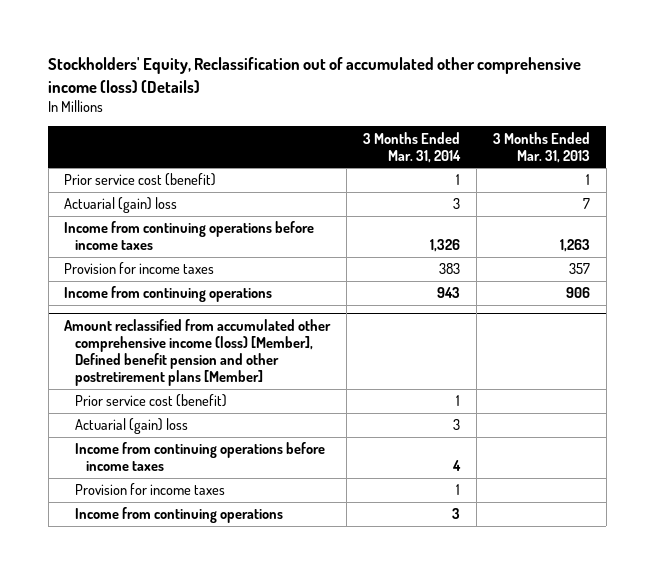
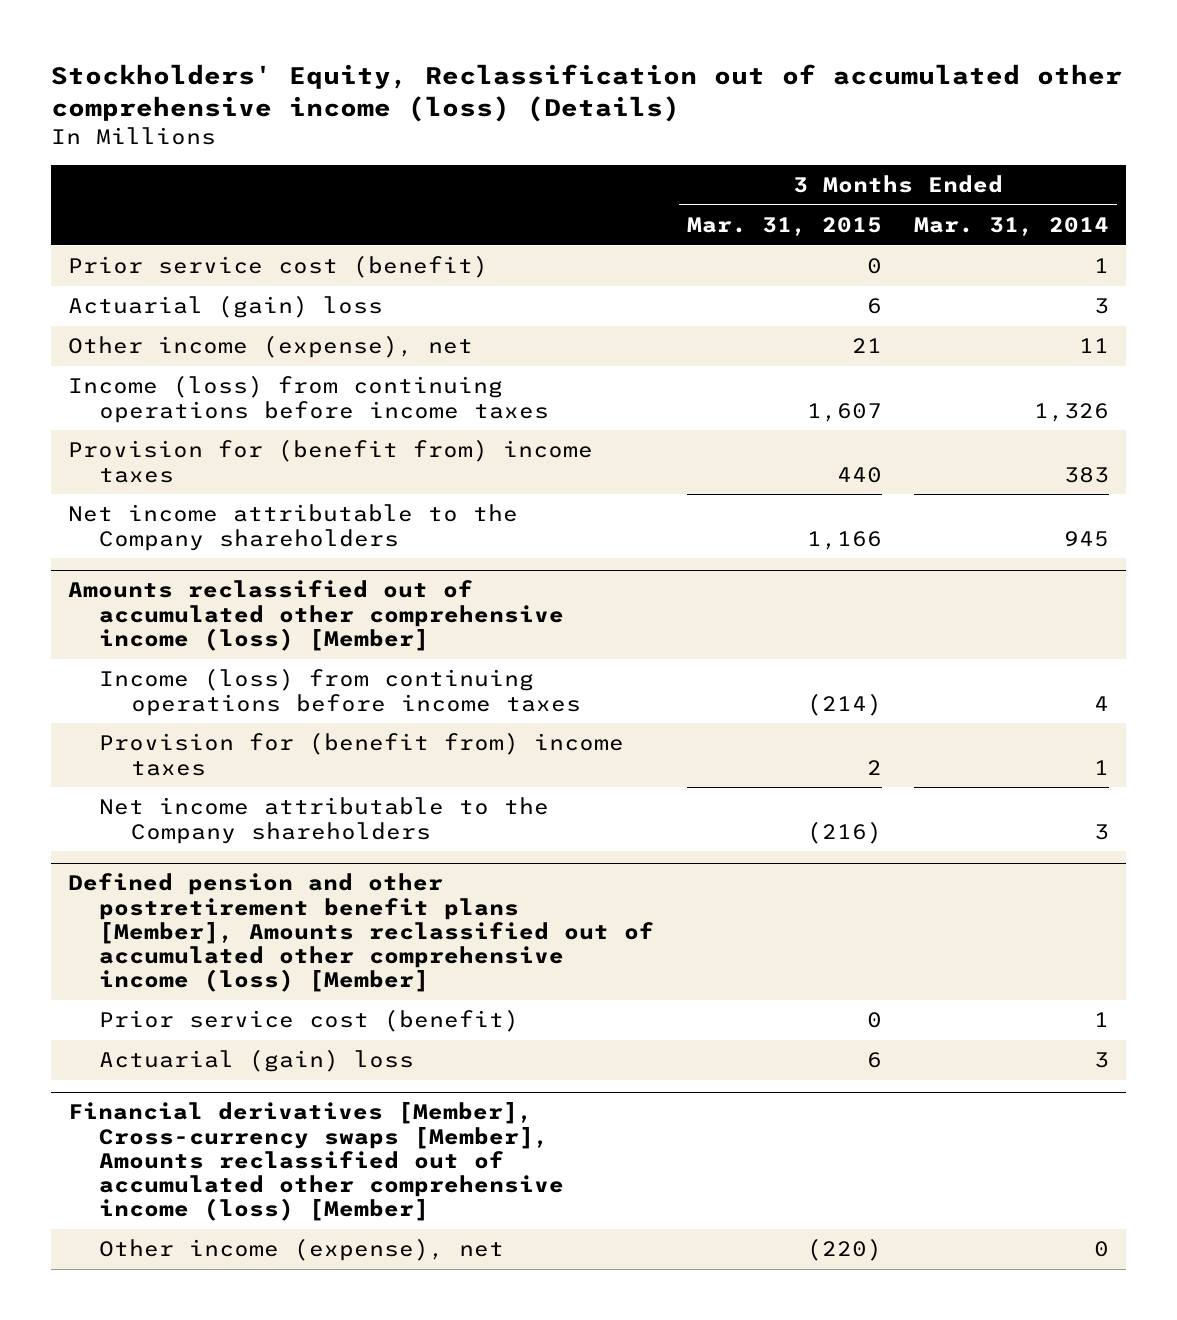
- | 3 Months Ended Mar. 31, 2014 | 3 Months Ended Mar. 31, 2013
+ | 3 Months Ended Mar. 31, 2015 | 3 Months Ended Mar. 31, 2014
- Income from continuing operations before income taxes | 1,326 | 1,263
- Provision for income taxes | 383 | 357
- Income from continuing operations | 943 | 906
- Amount reclassified from accumulated other comprehensive income (loss) [Member], Defined benefit pension and other postretirement plans [Member]
+ Other income (expense), net | 21 | 11
+ Income (loss) from continuing operations before income taxes | 1,607 | 1,326
+ Provision for (benefit from) income taxes | 440 | 383
+ Net income attributable to the Company shareholders | 1,166 | 945
+ Amounts reclassified out of accumulated other comprehensive income (loss) [Member]
+ Income (loss) from continuing operations before income taxes | (214) | 4
+ Provision for (benefit from) income taxes | 2 | 1
+ Net income attributable to the Company shareholders | (216) | 3
+ Defined pension and other postretirement benefit plans [Member], Amounts reclassified out of accumulated other comprehensive income (loss) [Member]
- Income from continuing operations before income taxes | 4 |
- Provision for income taxes | 1 |
- Income from continuing operations | 3 |
+ Financial derivatives [Member], Cross-currency swaps [Member], Amounts reclassified out of accumulated other comprehensive income (loss) [Member]
+ Other income (expense), net | (220) | 0

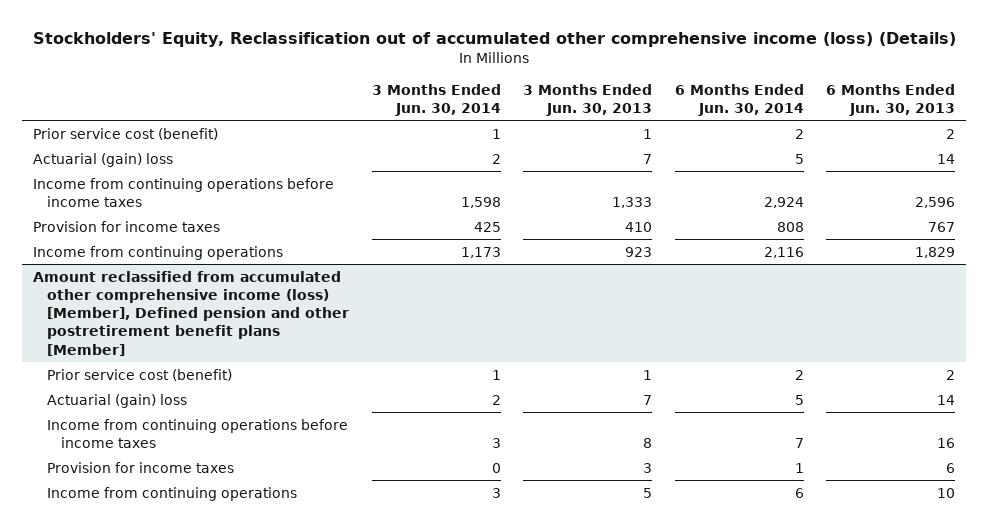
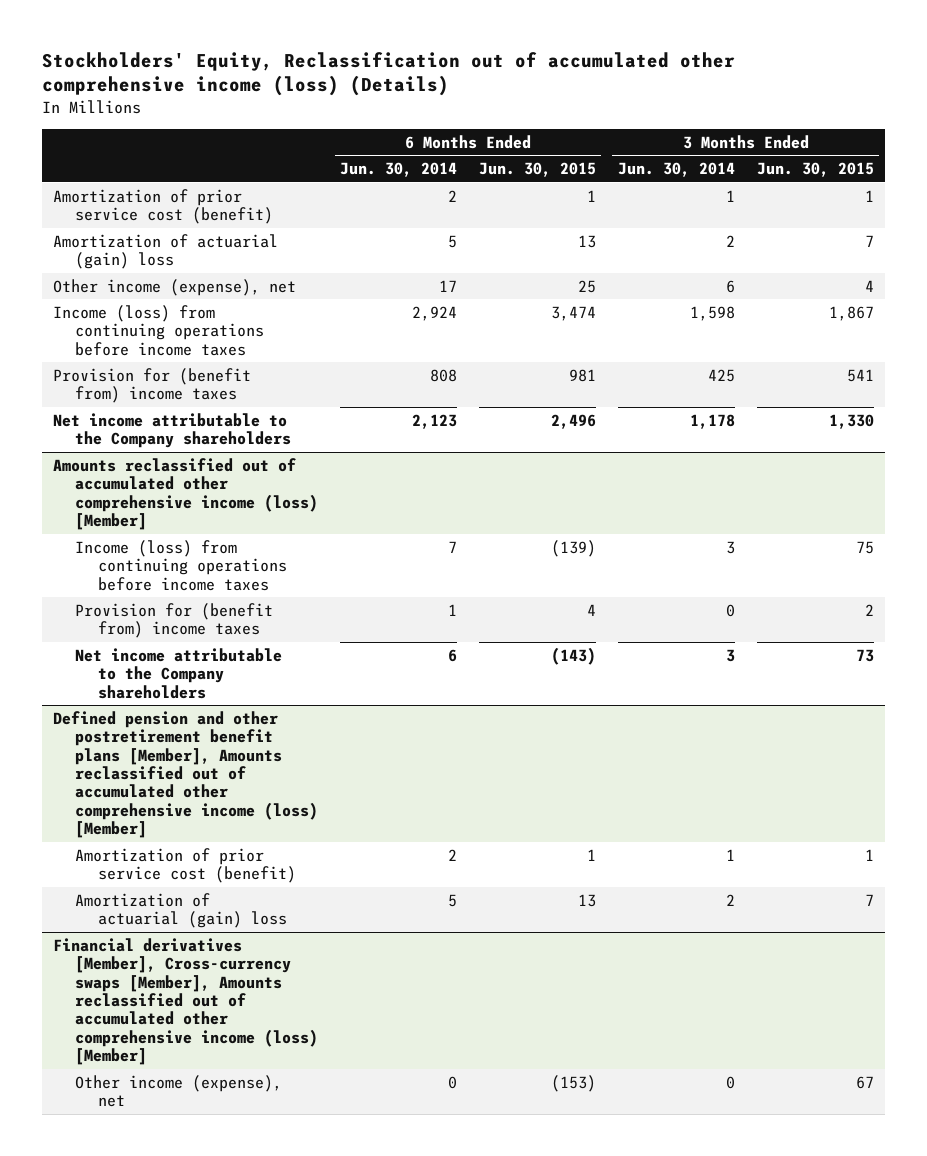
- | 3 Months Ended Jun. 30, 2014 | 3 Months Ended Jun. 30, 2013 | 6 Months Ended Jun. 30, 2014 | 6 Months Ended Jun. 30, 2013
+ | 6 Months Ended Jun. 30, 2014 | 6 Months Ended Jun. 30, 2015 | 3 Months Ended Jun. 30, 2014 | 3 Months Ended Jun. 30, 2015
- Prior service cost (benefit) | 1 | 1 | 2 | 2
- Actuarial (gain) loss | 2 | 7 | 5 | 14
- Income from continuing operations before income taxes | 1,598 | 1,333 | 2,924 | 2,596
- Provision for income taxes | 425 | 410 | 808 | 767
- Income from continuing operations | 1,173 | 923 | 2,116 | 1,829
- Amount reclassified from accumulated other comprehensive income (loss) [Member], Defined pension and other postretirement benefit plans [Member]
- Prior service cost (benefit) | 1 | 1 | 2 | 2
- Actuarial (gain) loss | 2 | 7 | 5 | 14
- Income from continuing operations before income taxes | 3 | 8 | 7 | 16
- Provision for income taxes | 0 | 3 | 1 | 6
- Income from continuing operations | 3 | 5 | 6 | 10
+ Amortization of prior service cost (benefit) | 2 | 1 | 1 | 1
+ Amortization of actuarial (gain) loss | 5 | 13 | 2 | 7
+ Other income (expense), net | 17 | 25 | 6 | 4
+ Income (loss) from continuing operations before income taxes | 2,924 | 3,474 | 1,598 | 1,867
+ Provision for (benefit from) income taxes | 808 | 981 | 425 | 541
+ Net income attributable to the Company shareholders | 2,123 | 2,496 | 1,178 | 1,330
+ Amounts reclassified out of accumulated other comprehensive income (loss) [Member]
+ Income (loss) from continuing operations before income taxes | 7 | (139) | 3 | 75
+ Provision for (benefit from) income taxes | 1 | 4 | 0 | 2
+ Net income attributable to the Company shareholders | 6 | (143) | 3 | 73
+ Defined pension and other postretirement benefit plans [Member], Amounts reclassified out of accumulated other comprehensive income (loss) [Member]
+ Amortization of prior service cost (benefit) | 2 | 1 | 1 | 1
+ Amortization of actuarial (gain) loss | 5 | 13 | 2 | 7
+ Financial derivatives [Member], Cross-currency swaps [Member], Amounts reclassified out of accumulated other comprehensive income (loss) [Member]
+ Other income (expense), net | 0 | (153) | 0 | 67

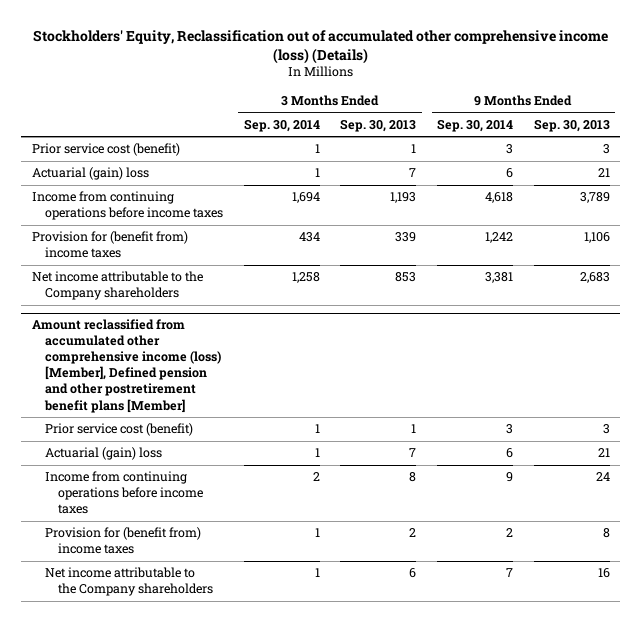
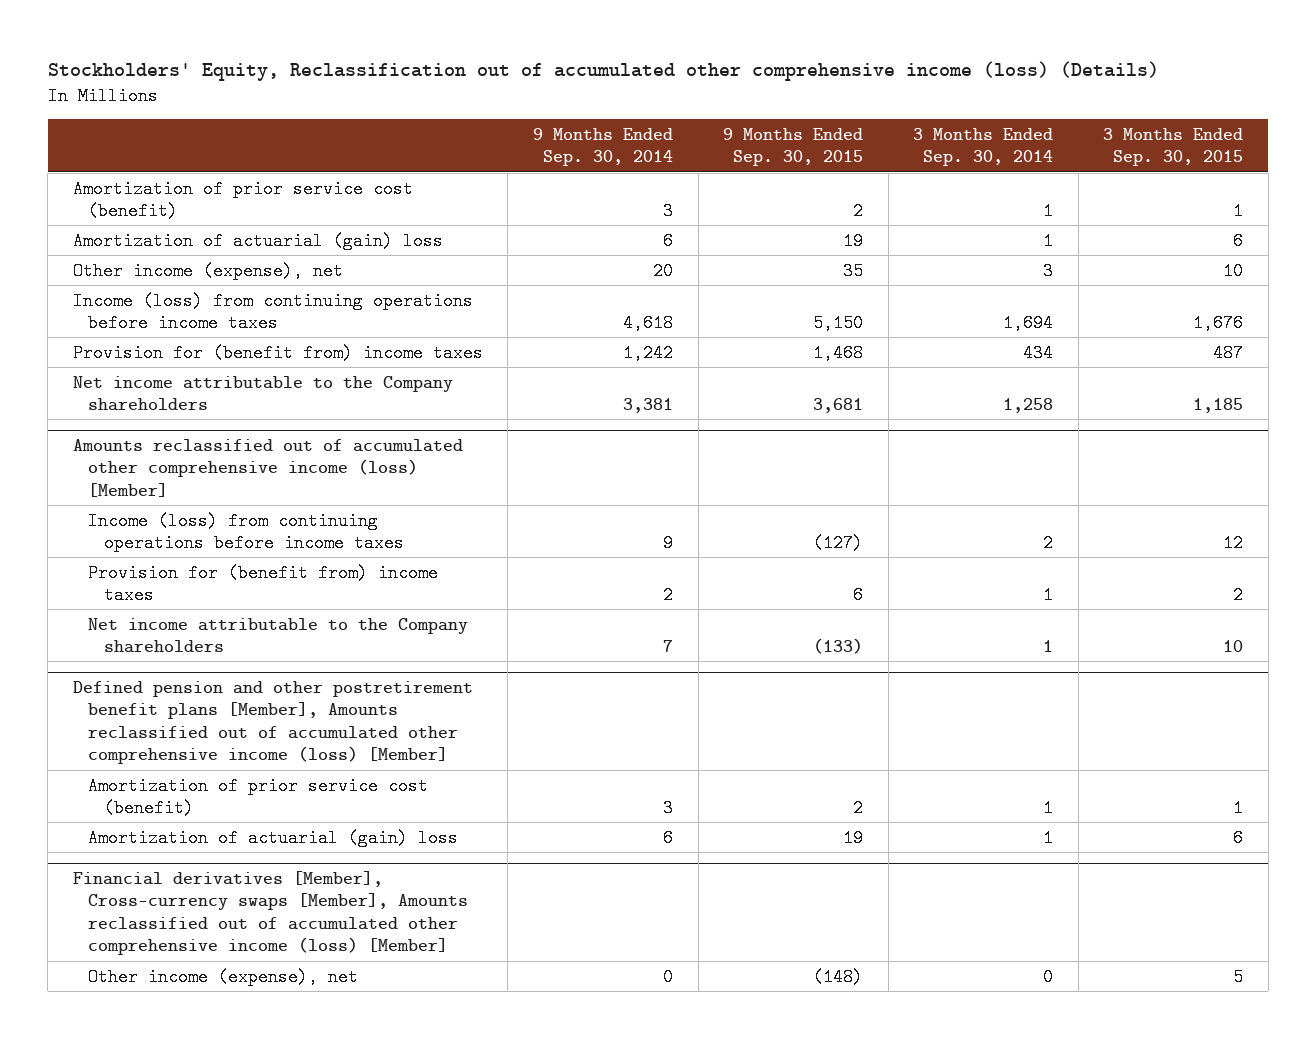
- | 3 Months Ended Sep. 30, 2014 | 3 Months Ended Sep. 30, 2013 | 9 Months Ended Sep. 30, 2014 | 9 Months Ended Sep. 30, 2013
+ | 9 Months Ended Sep. 30, 2014 | 9 Months Ended Sep. 30, 2015 | 3 Months Ended Sep. 30, 2014 | 3 Months Ended Sep. 30, 2015
- Prior service cost (benefit) | 1 | 1 | 3 | 3
- Actuarial (gain) loss | 1 | 7 | 6 | 21
- Income from continuing operations before income taxes | 1,694 | 1,193 | 4,618 | 3,789
+ Amortization of prior service cost (benefit) | 3 | 2 | 1 | 1
+ Amortization of actuarial (gain) loss | 6 | 19 | 1 | 6
+ Other income (expense), net | 20 | 35 | 3 | 10
+ Income (loss) from continuing operations before income taxes | 4,618 | 5,150 | 1,694 | 1,676
- Amount reclassified from accumulated other comprehensive income (loss) [Member], Defined pension and other postretirement benefit plans [Member]
- Prior service cost (benefit) | 1 | 1 | 3 | 3
- Actuarial (gain) loss | 1 | 7 | 6 | 21
- Income from continuing operations before income taxes | 2 | 8 | 9 | 24
+ Amounts reclassified out of accumulated other comprehensive income (loss) [Member]
+ Income (loss) from continuing operations before income taxes | 9 | (127) | 2 | 12
+ Defined pension and other postretirement benefit plans [Member], Amounts reclassified out of accumulated other comprehensive income (loss) [Member]
+ Amortization of prior service cost (benefit) | 3 | 2 | 1 | 1
+ Amortization of actuarial (gain) loss | 6 | 19 | 1 | 6
+ Financial derivatives [Member], Cross-currency swaps [Member], Amounts reclassified out of accumulated other comprehensive income (loss) [Member]
+ Other income (expense), net | 0 | (148) | 0 | 5

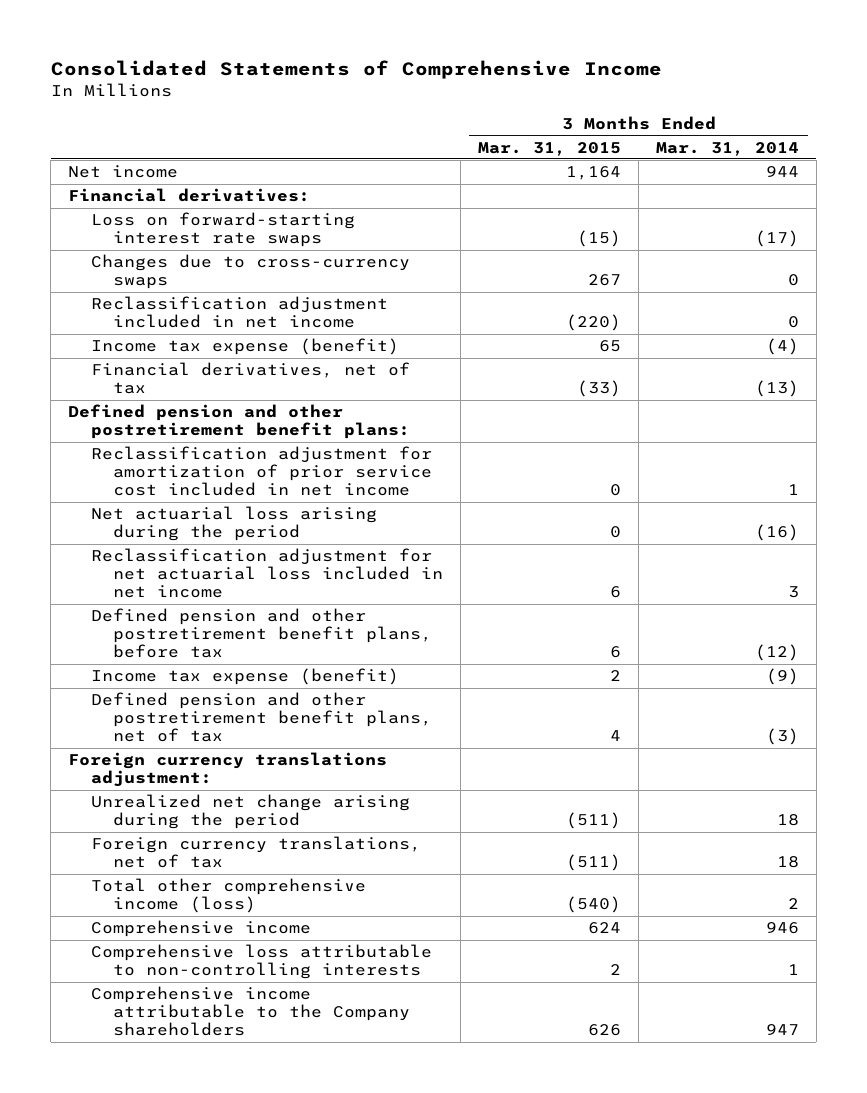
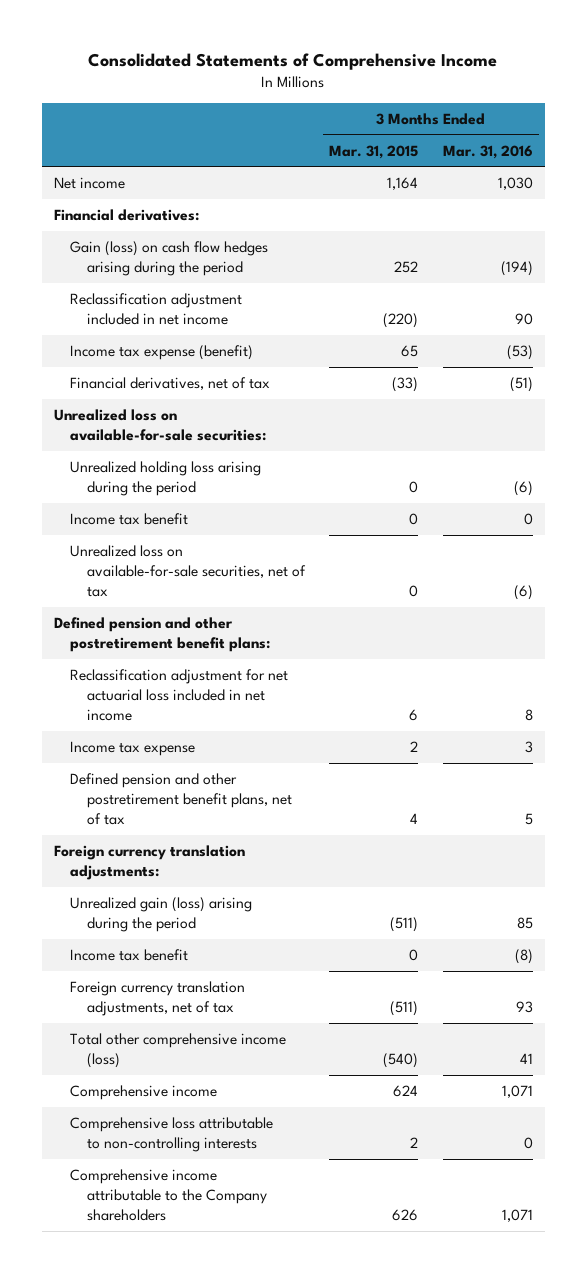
- | 3 Months Ended Mar. 31, 2015 | 3 Months Ended Mar. 31, 2014
+ | 3 Months Ended Mar. 31, 2015 | 3 Months Ended Mar. 31, 2016
- Loss on forward-starting interest rate swaps | (15) | (17)
- Changes due to cross-currency swaps | 267 | 0
+ Gain (loss) on cash flow hedges arising during the period | 252 | (194)
+ Unrealized loss on available-for-sale securities:
+ Unrealized holding loss arising during the period | 0 | (6)
+ Income tax benefit | 0 | 0
+ Unrealized loss on available-for-sale securities, net of tax | 0 | (6)
- Reclassification adjustment for amortization of prior service cost included in net income | 0 | 1
- Net actuarial loss arising during the period | 0 | (16)
- Defined pension and other postretirement benefit plans, before tax | 6 | (12)
- Income tax expense (benefit) | 2 | (9)
+ Income tax expense | 2 | 3
- Foreign currency translations adjustment:
- Unrealized net change arising during the period | (511) | 18
- Foreign currency translations, net of tax | (511) | 18
+ Foreign currency translation adjustments:
+ Unrealized gain (loss) arising during the period | (511) | 85
+ Income tax benefit | 0 | (8)
+ Foreign currency translation adjustments, net of tax | (511) | 93

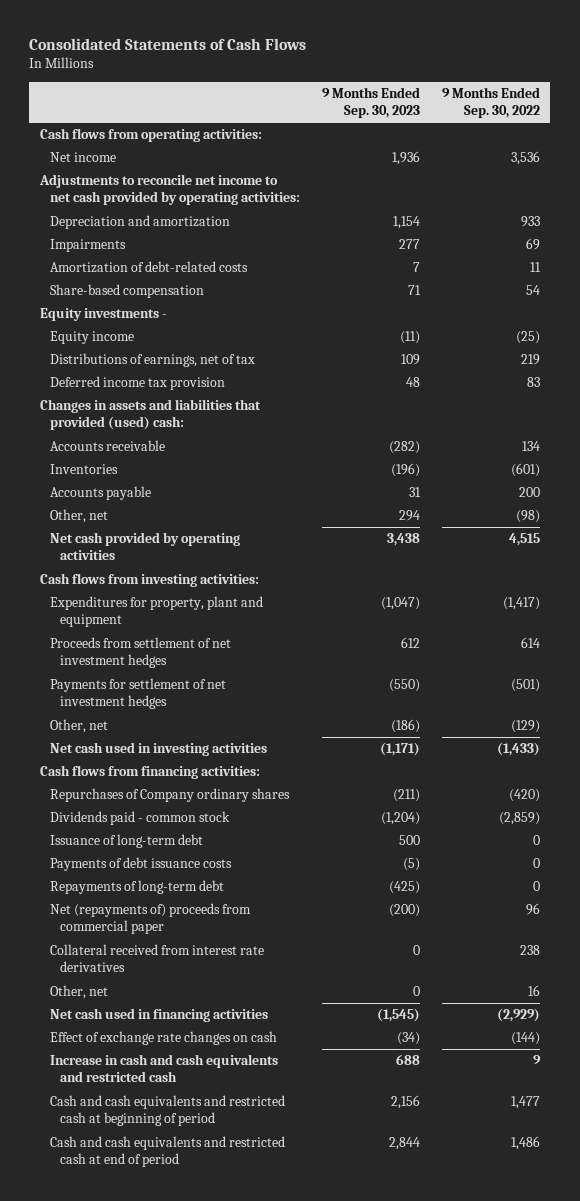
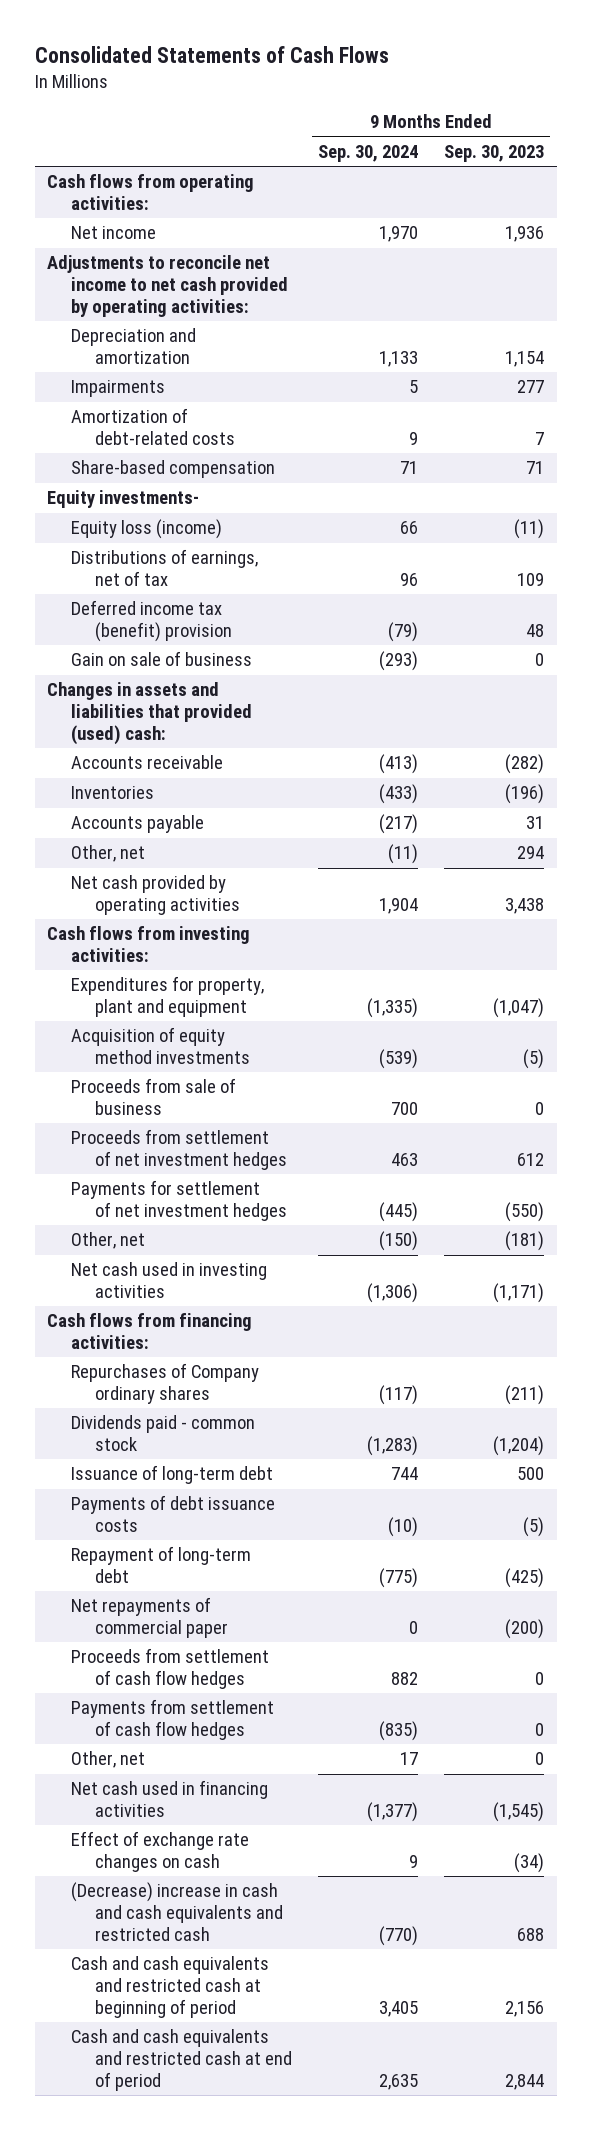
- | 9 Months Ended Sep. 30, 2023 | 9 Months Ended Sep. 30, 2022
+ | 9 Months Ended Sep. 30, 2024 | 9 Months Ended Sep. 30, 2023
- Equity investments -
- Equity income | (11) | (25)
+ Equity investments-
+ Equity loss (income) | 66 | (11)
- Deferred income tax provision | 48 | 83
+ Deferred income tax (benefit) provision | (79) | 48
+ Gain on sale of business | (293) | 0
+ Acquisition of equity method investments | (539) | (5)
+ Proceeds from sale of business | 700 | 0
- Other, net | (186) | (129)
+ Other, net | (150) | (181)
- Repayments of long-term debt | (425) | 0
- Net (repayments of) proceeds from commercial paper | (200) | 96
- Collateral received from interest rate derivatives | 0 | 238
+ Repayment of long-term debt | (775) | (425)
+ Net repayments of commercial paper | 0 | (200)
+ Proceeds from settlement of cash flow hedges | 882 | 0
+ Payments from settlement of cash flow hedges | (835) | 0
- Increase in cash and cash equivalents and restricted cash | 688 | 9
+ (Decrease) increase in cash and cash equivalents and restricted cash | (770) | 688

